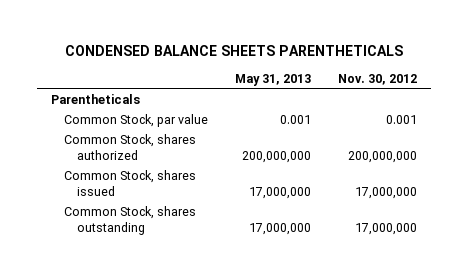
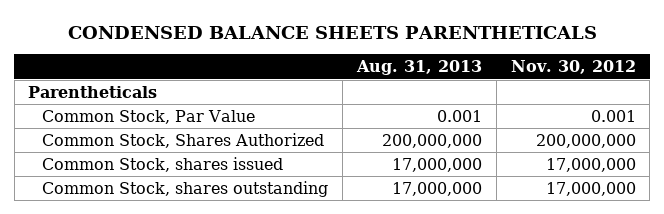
- | May 31, 2013 | Nov. 30, 2012
+ | Aug. 31, 2013 | Nov. 30, 2012
- Common Stock, par value | 0.001 | 0.001
- Common Stock, shares authorized | 200,000,000 | 200,000,000
+ Common Stock, Par Value | 0.001 | 0.001
+ Common Stock, Shares Authorized | 200,000,000 | 200,000,000

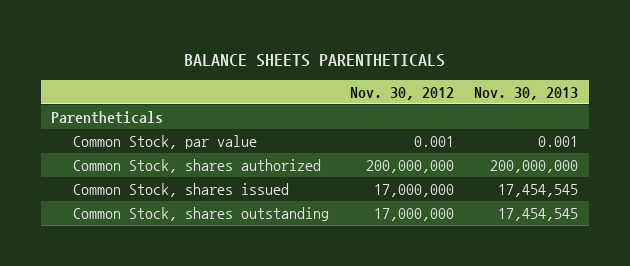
- CONDENSED BALANCE SHEETS PARENTHETICALS
+ BALANCE SHEETS PARENTHETICALS
- | Aug. 31, 2013 | Nov. 30, 2012
+ | Nov. 30, 2012 | Nov. 30, 2013
- Common Stock, Par Value | 0.001 | 0.001
- Common Stock, Shares Authorized | 200,000,000 | 200,000,000
+ Common Stock, par value | 0.001 | 0.001
+ Common Stock, shares authorized | 200,000,000 | 200,000,000

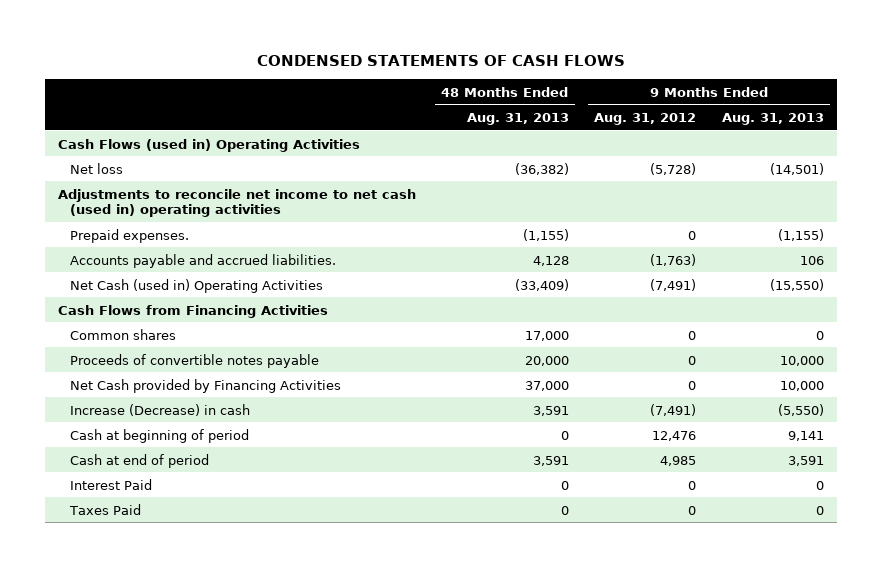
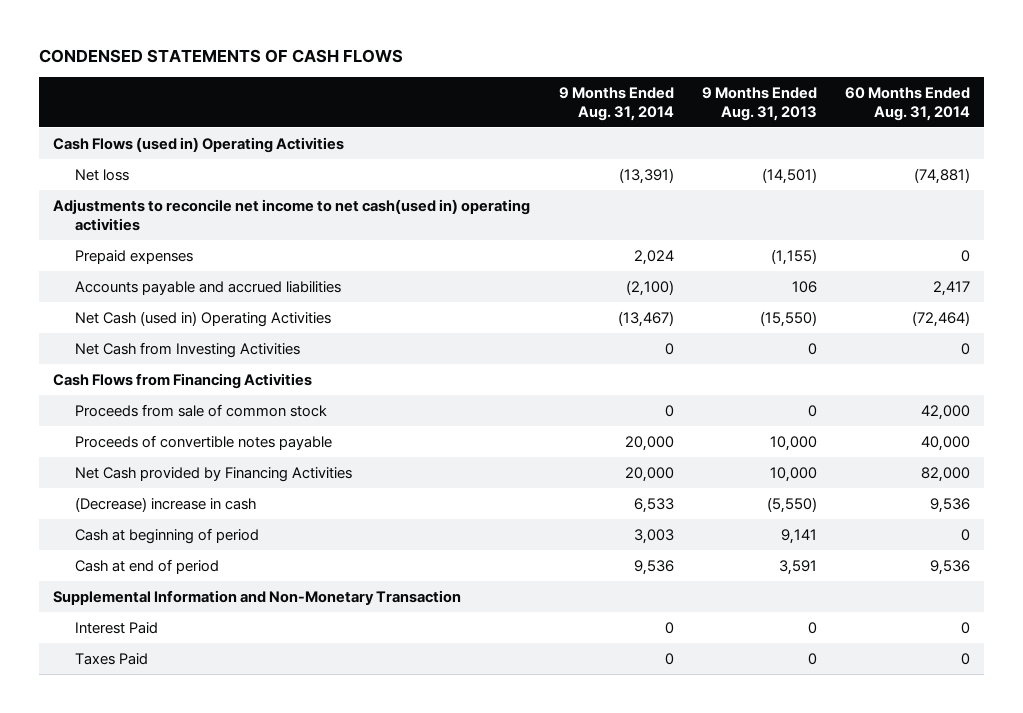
- | 48 Months Ended Aug. 31, 2013 | 9 Months Ended Aug. 31, 2012 | 9 Months Ended Aug. 31, 2013
+ | 9 Months Ended Aug. 31, 2014 | 9 Months Ended Aug. 31, 2013 | 60 Months Ended Aug. 31, 2014
- Adjustments to reconcile net income to net cash (used in) operating activities
- Prepaid expenses. | (1,155) | 0 | (1,155)
- Accounts payable and accrued liabilities. | 4,128 | (1,763) | 106
+ Adjustments to reconcile net income to net cash(used in) operating activities
+ Prepaid expenses | 2,024 | (1,155) | 0
+ Accounts payable and accrued liabilities | (2,100) | 106 | 2,417
+ Net Cash from Investing Activities | 0 | 0 | 0
- Common shares | 17,000 | 0 | 0
+ Proceeds from sale of common stock | 0 | 0 | 42,000
- Increase (Decrease) in cash | 3,591 | (7,491) | (5,550)
+ (Decrease) increase in cash | 6,533 | (5,550) | 9,536
+ Supplemental Information and Non-Monetary Transaction

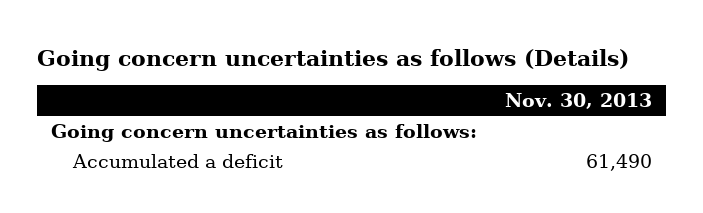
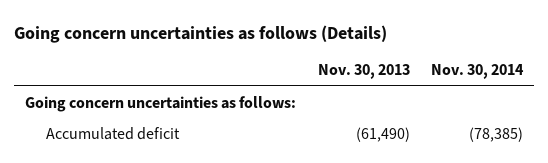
- | Nov. 30, 2013
+ | Nov. 30, 2013 | Nov. 30, 2014
- Accumulated a deficit | 61,490
+ Accumulated deficit | (61,490) | (78,385)

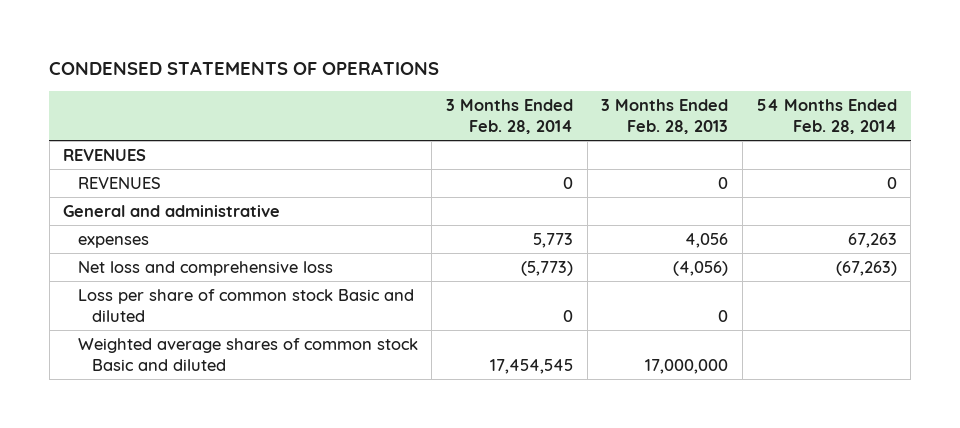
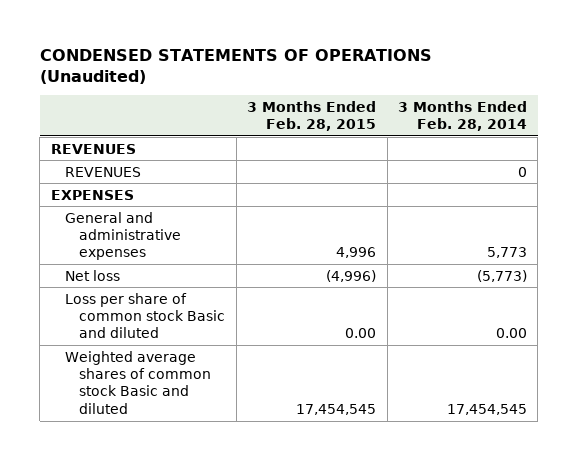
- CONDENSED STATEMENTS OF OPERATIONS
+ CONDENSED STATEMENTS OF OPERATIONS (Unaudited)
- | 3 Months Ended Feb. 28, 2014 | 3 Months Ended Feb. 28, 2013 | 54 Months Ended Feb. 28, 2014
+ | 3 Months Ended Feb. 28, 2015 | 3 Months Ended Feb. 28, 2014
- General and administrative
- expenses | 5,773 | 4,056 | 67,263
- Net loss and comprehensive loss | (5,773) | (4,056) | (67,263)
- Loss per share of common stock Basic and diluted | 0 | 0 |
+ EXPENSES
+ General and administrative expenses | 4,996 | 5,773
+ Net loss | (4,996) | (5,773)
+ Loss per share of common stock Basic and diluted | 0.00 | 0.00

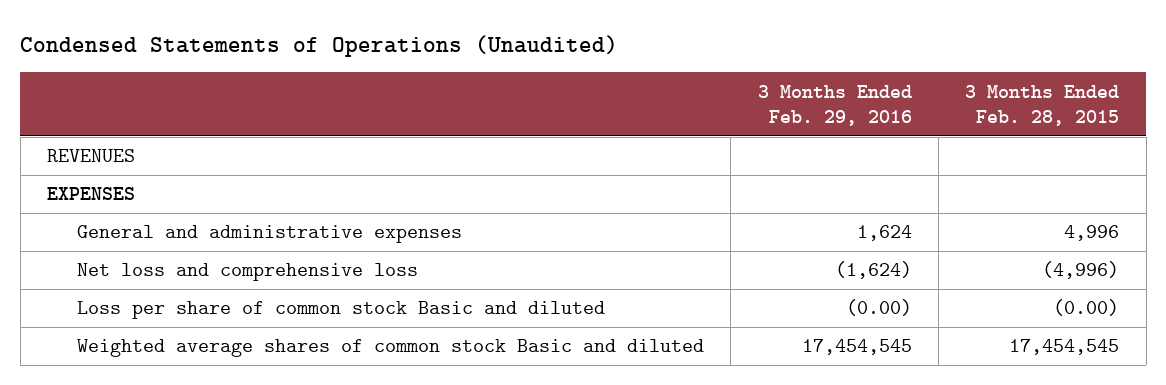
- CONDENSED STATEMENTS OF OPERATIONS (Unaudited)
+ Condensed Statements of Operations (Unaudited)
- | 3 Months Ended Feb. 28, 2015 | 3 Months Ended Feb. 28, 2014
+ | 3 Months Ended Feb. 29, 2016 | 3 Months Ended Feb. 28, 2015
- REVENUES | | 0
- Net loss | (4,996) | (5,773)
- Loss per share of common stock Basic and diluted | 0.00 | 0.00
+ Net loss and comprehensive loss | (1,624) | (4,996)
+ Loss per share of common stock Basic and diluted | (0.00) | (0.00)

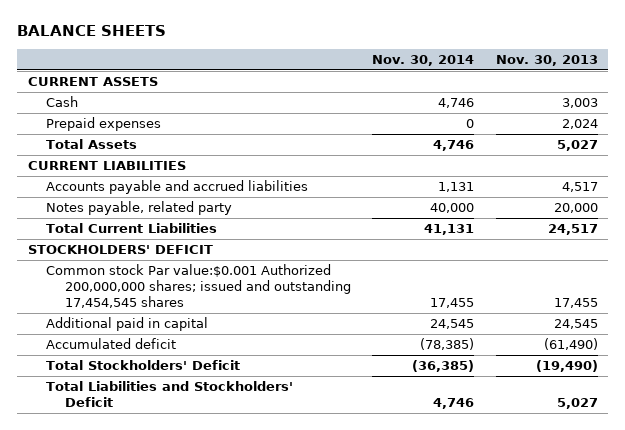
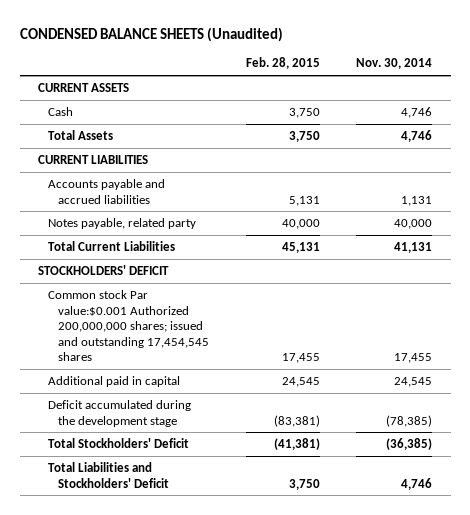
- BALANCE SHEETS
+ CONDENSED BALANCE SHEETS (Unaudited)
- | Nov. 30, 2014 | Nov. 30, 2013
+ | Feb. 28, 2015 | Nov. 30, 2014
- Prepaid expenses | 0 | 2,024
- Accumulated deficit | (78,385) | (61,490)
+ Deficit accumulated during the development stage | (83,381) | (78,385)

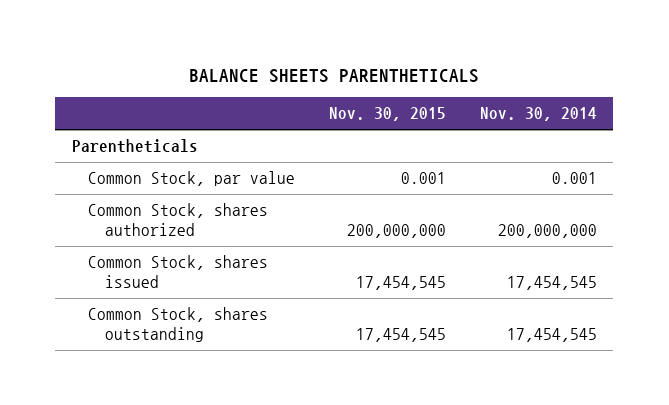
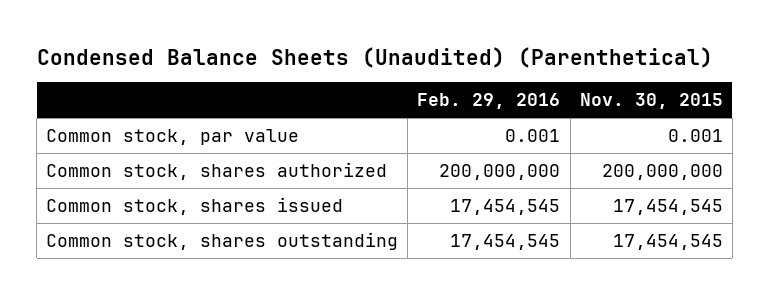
- BALANCE SHEETS PARENTHETICALS
+ Condensed Balance Sheets (Unaudited) (Parenthetical)
- | Nov. 30, 2015 | Nov. 30, 2014
+ | Feb. 29, 2016 | Nov. 30, 2015
- Parentheticals
- Common Stock, par value | 0.001 | 0.001
- Common Stock, shares authorized | 200,000,000 | 200,000,000
- Common Stock, shares issued | 17,454,545 | 17,454,545
- Common Stock, shares outstanding | 17,454,545 | 17,454,545
+ Common stock, par value | 0.001 | 0.001
+ Common stock, shares authorized | 200,000,000 | 200,000,000
+ Common stock, shares issued | 17,454,545 | 17,454,545
+ Common stock, shares outstanding | 17,454,545 | 17,454,545

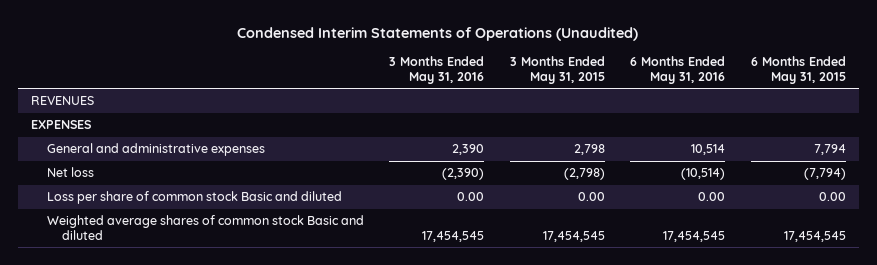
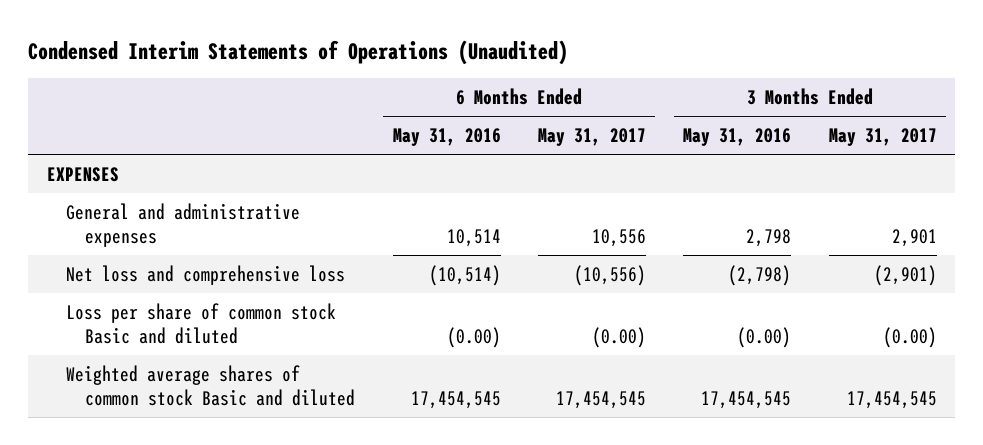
- | 3 Months Ended May 31, 2016 | 3 Months Ended May 31, 2015 | 6 Months Ended May 31, 2016 | 6 Months Ended May 31, 2015
+ | 6 Months Ended May 31, 2016 | 6 Months Ended May 31, 2017 | 3 Months Ended May 31, 2016 | 3 Months Ended May 31, 2017
- REVENUES
- General and administrative expenses | 2,390 | 2,798 | 10,514 | 7,794
- Net loss | (2,390) | (2,798) | (10,514) | (7,794)
- Loss per share of common stock Basic and diluted | 0.00 | 0.00 | 0.00 | 0.00
+ General and administrative expenses | 10,514 | 10,556 | 2,798 | 2,901
+ Net loss and comprehensive loss | (10,514) | (10,556) | (2,798) | (2,901)
+ Loss per share of common stock Basic and diluted | (0.00) | (0.00) | (0.00) | (0.00)

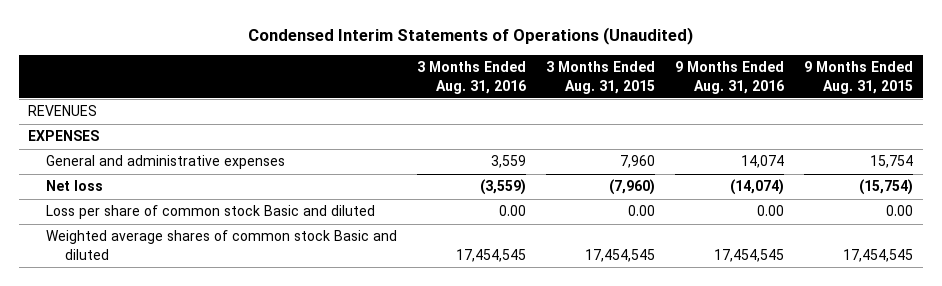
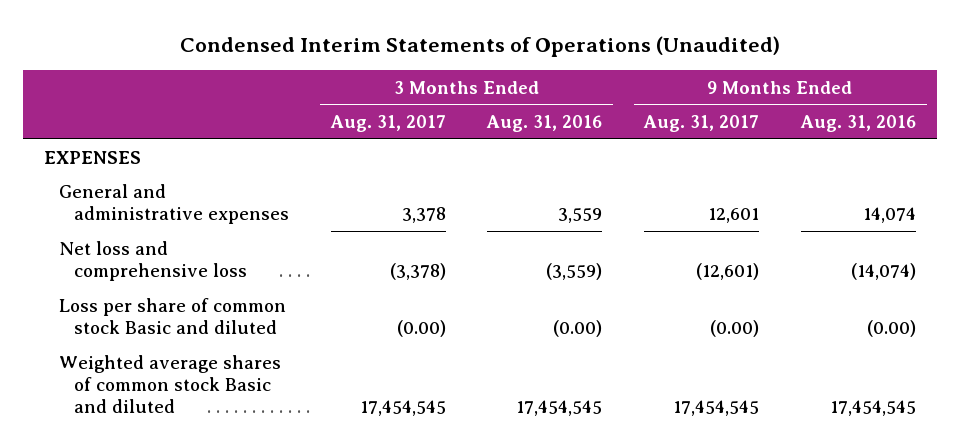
- | 3 Months Ended Aug. 31, 2016 | 3 Months Ended Aug. 31, 2015 | 9 Months Ended Aug. 31, 2016 | 9 Months Ended Aug. 31, 2015
+ | 3 Months Ended Aug. 31, 2017 | 3 Months Ended Aug. 31, 2016 | 9 Months Ended Aug. 31, 2017 | 9 Months Ended Aug. 31, 2016
- REVENUES
- Net loss | (3,559) | (7,960) | (14,074) | (15,754)
- Loss per share of common stock Basic and diluted | 0.00 | 0.00 | 0.00 | 0.00
+ Net loss and comprehensive loss | (3,378) | (3,559) | (12,601) | (14,074)
+ Loss per share of common stock Basic and diluted | (0.00) | (0.00) | (0.00) | (0.00)

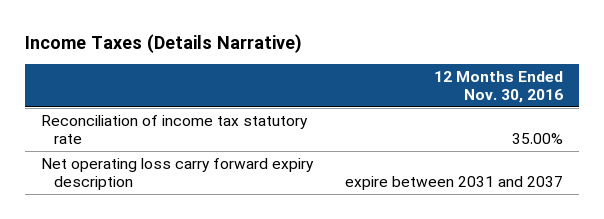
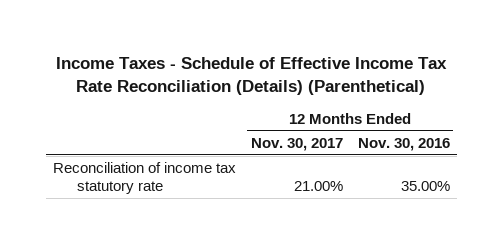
- Income Taxes (Details Narrative)
+ Income Taxes - Schedule of Effective Income Tax Rate Reconciliation (Details) (Parenthetical)
- | 12 Months Ended Nov. 30, 2016
+ | 12 Months Ended Nov. 30, 2017 | 12 Months Ended Nov. 30, 2016
- Net operating loss carry forward expiry description | expire between 2031 and 2037

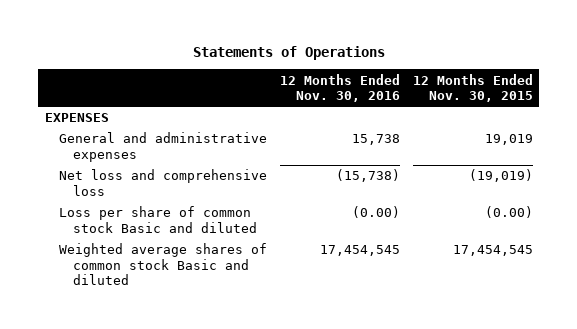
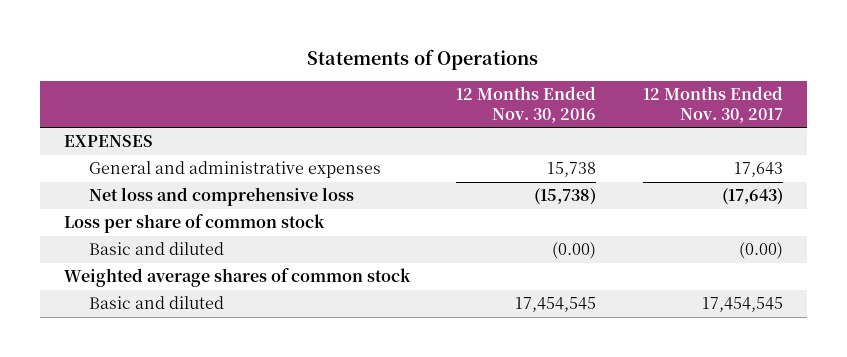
- | 12 Months Ended Nov. 30, 2016 | 12 Months Ended Nov. 30, 2015
+ | 12 Months Ended Nov. 30, 2016 | 12 Months Ended Nov. 30, 2017
- Loss per share of common stock Basic and diluted | (0.00) | (0.00)
- Weighted average shares of common stock Basic and diluted | 17,454,545 | 17,454,545
+ Loss per share of common stock
+ Basic and diluted | (0.00) | (0.00)
+ Weighted average shares of common stock
+ Basic and diluted | 17,454,545 | 17,454,545

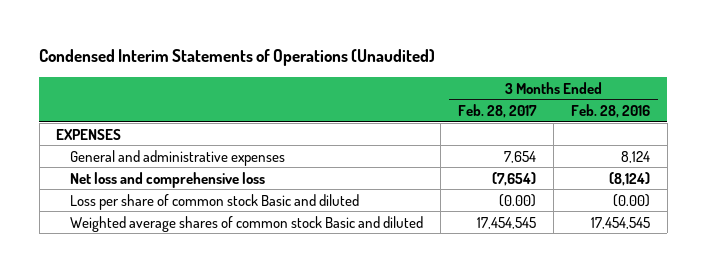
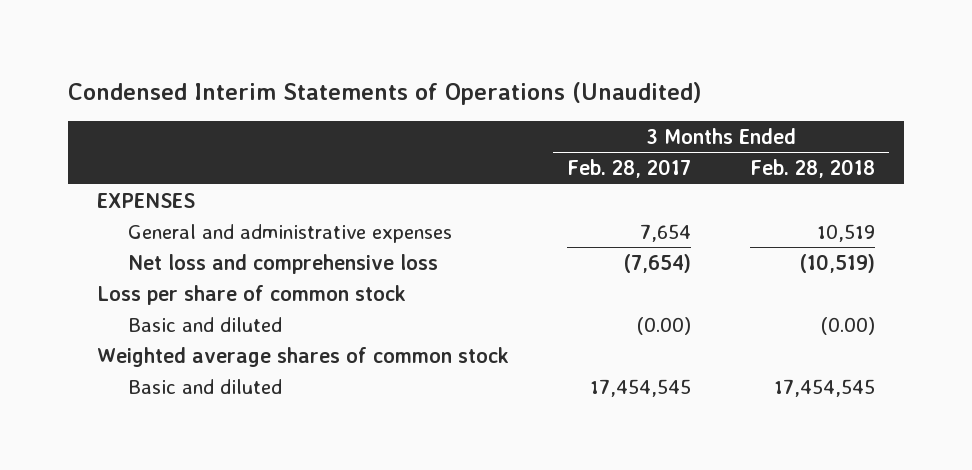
- | 3 Months Ended Feb. 28, 2017 | 3 Months Ended Feb. 28, 2016
+ | 3 Months Ended Feb. 28, 2017 | 3 Months Ended Feb. 28, 2018
- Loss per share of common stock Basic and diluted | (0.00) | (0.00)
- Weighted average shares of common stock Basic and diluted | 17,454,545 | 17,454,545
+ Loss per share of common stock
+ Basic and diluted | (0.00) | (0.00)
+ Weighted average shares of common stock
+ Basic and diluted | 17,454,545 | 17,454,545

